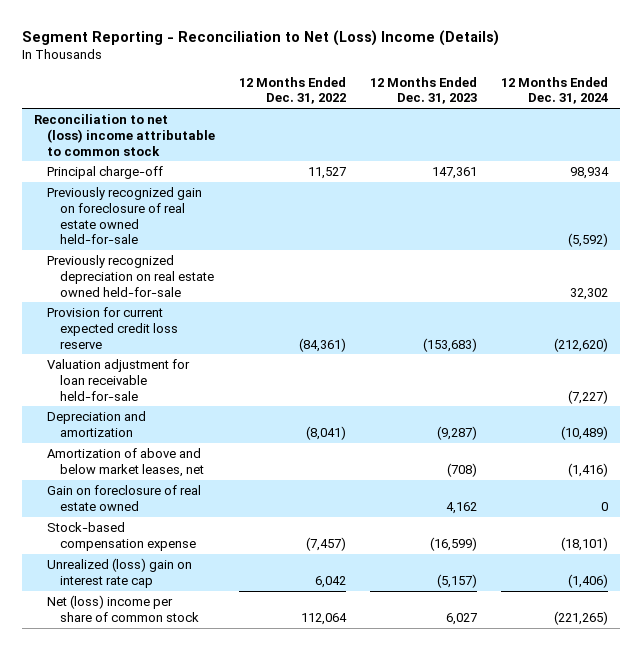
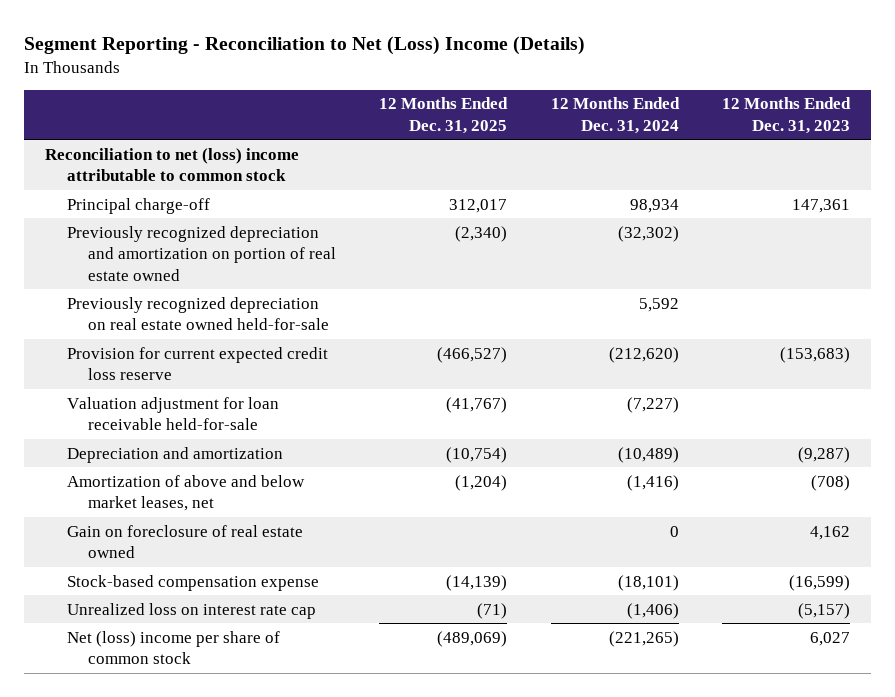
- | 12 Months Ended Dec. 31, 2022 | 12 Months Ended Dec. 31, 2023 | 12 Months Ended Dec. 31, 2024
+ | 12 Months Ended Dec. 31, 2025 | 12 Months Ended Dec. 31, 2024 | 12 Months Ended Dec. 31, 2023
- Previously recognized gain on foreclosure of real estate owned held-for-sale | | | (5,592)
- Previously recognized depreciation on real estate owned held-for-sale | | | 32,302
+ Previously recognized depreciation and amortization on portion of real estate owned | (2,340) | (32,302) |
+ Previously recognized depreciation on real estate owned held-for-sale | | 5,592 |
- Unrealized (loss) gain on interest rate cap | 6,042 | (5,157) | (1,406)
+ Unrealized loss on interest rate cap | (71) | (1,406) | (5,157)

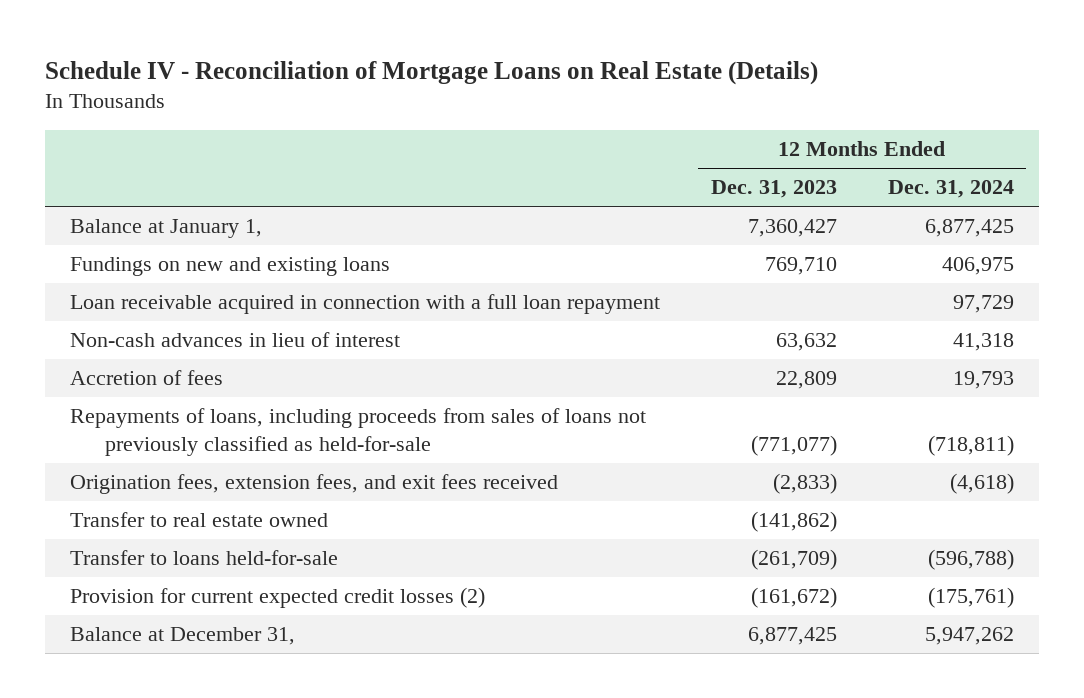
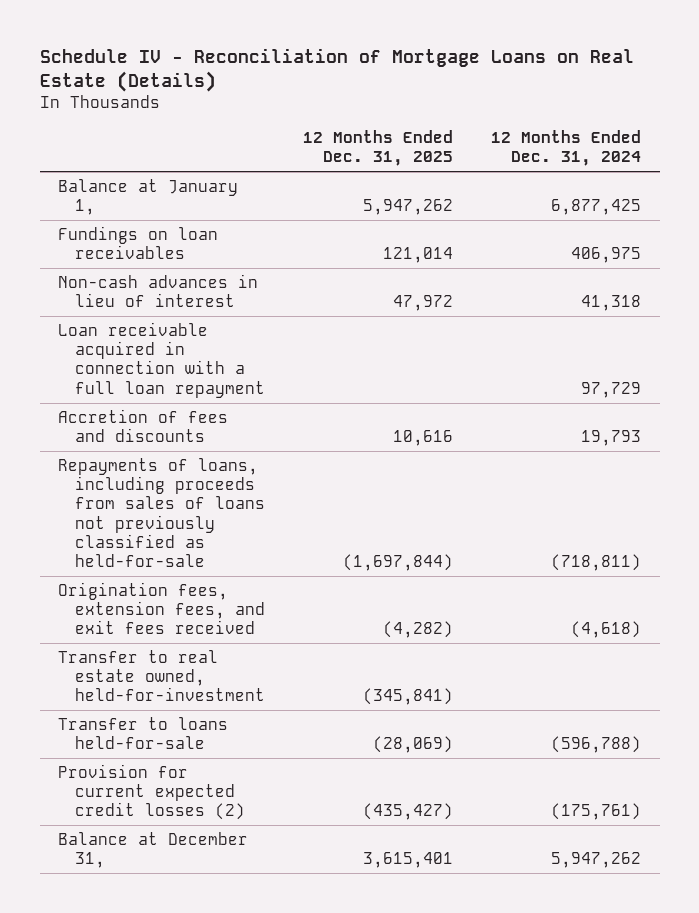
- | 12 Months Ended Dec. 31, 2023 | 12 Months Ended Dec. 31, 2024
+ | 12 Months Ended Dec. 31, 2025 | 12 Months Ended Dec. 31, 2024
- Fundings on new and existing loans | 769,710 | 406,975
+ Fundings on loan receivables | 121,014 | 406,975
- Accretion of fees | 22,809 | 19,793
moved down: Loan receivable acquired in connection with a full loan repayment | | 97,729
+ Accretion of fees and discounts | 10,616 | 19,793
- Transfer to real estate owned | (141,862) |
+ Transfer to real estate owned, held-for-investment | (345,841) |

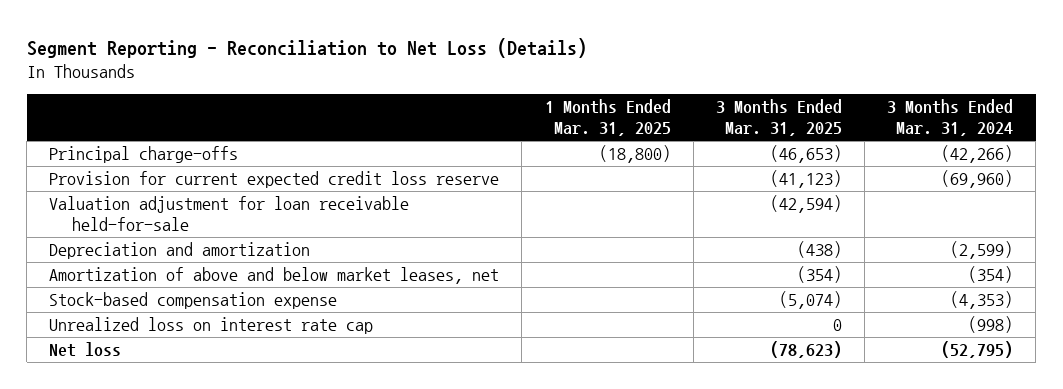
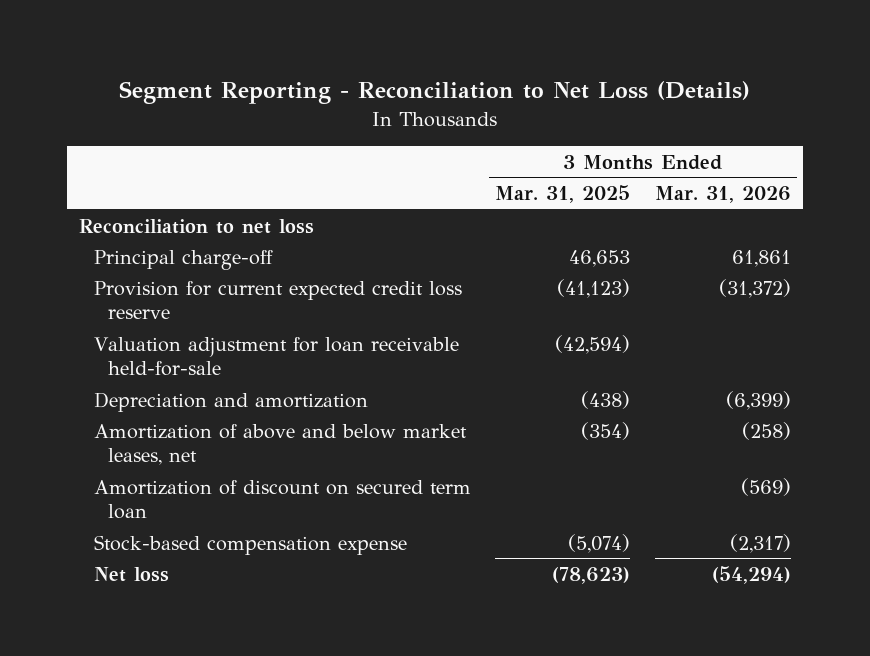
- | 1 Months Ended Mar. 31, 2025 | 3 Months Ended Mar. 31, 2025 | 3 Months Ended Mar. 31, 2024
+ | 3 Months Ended Mar. 31, 2025 | 3 Months Ended Mar. 31, 2026
- Principal charge-offs | (18,800) | (46,653) | (42,266)
+ Reconciliation to net loss
+ Principal charge-off | 46,653 | 61,861
+ Amortization of discount on secured term loan | | (569)
- Unrealized loss on interest rate cap | | 0 | (998)

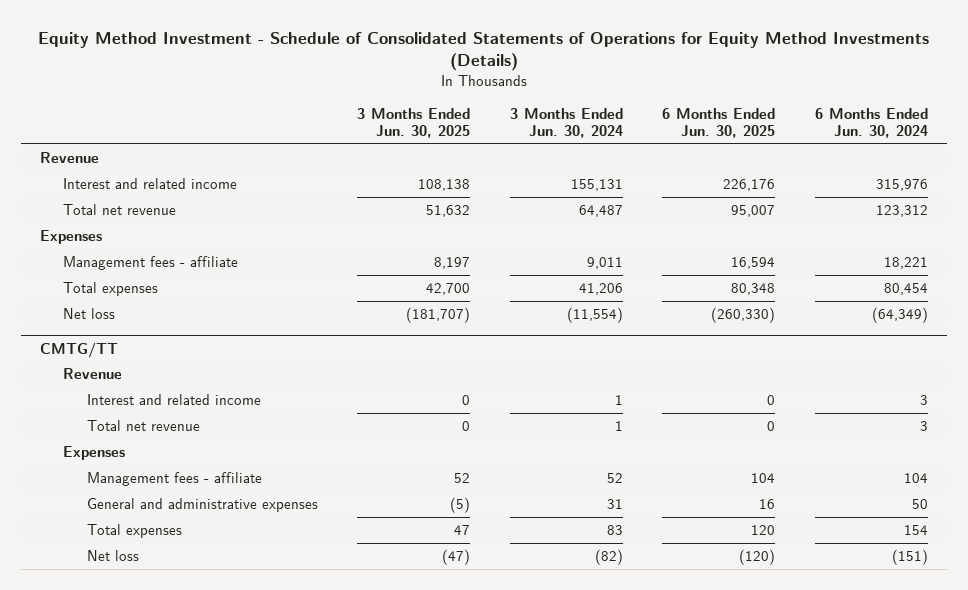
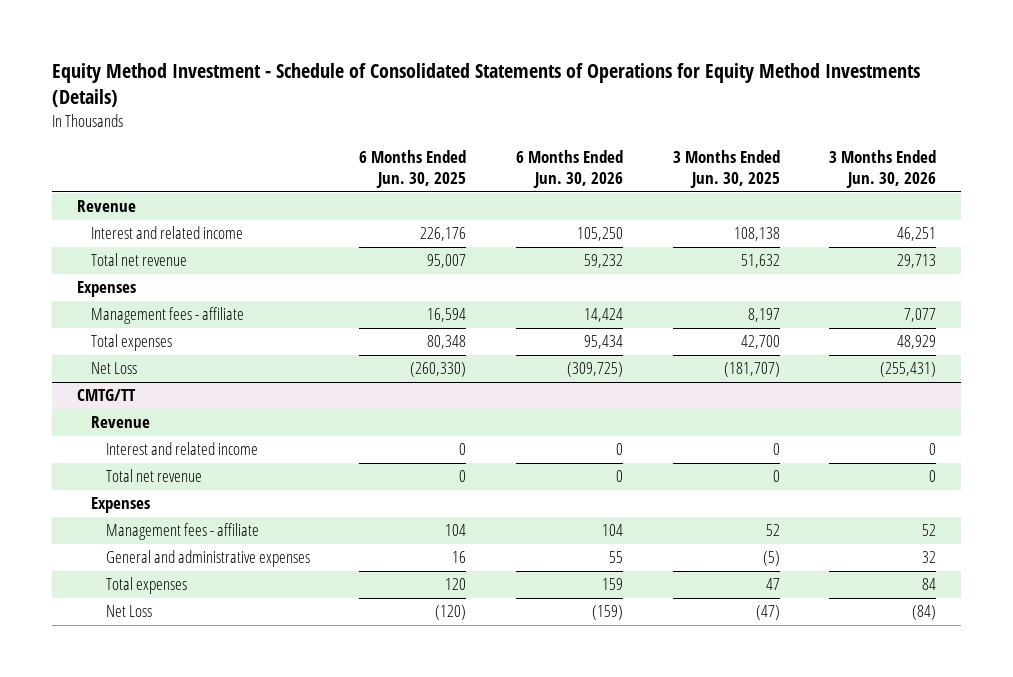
- | 3 Months Ended Jun. 30, 2025 | 3 Months Ended Jun. 30, 2024 | 6 Months Ended Jun. 30, 2025 | 6 Months Ended Jun. 30, 2024
+ | 6 Months Ended Jun. 30, 2025 | 6 Months Ended Jun. 30, 2026 | 3 Months Ended Jun. 30, 2025 | 3 Months Ended Jun. 30, 2026
- Net loss | (181,707) | (11,554) | (260,330) | (64,349)
+ Net Loss | (260,330) | (309,725) | (181,707) | (255,431)
@ CMTG/TT
- Net loss | (47) | (82) | (120) | (151)
+ Net Loss | (120) | (159) | (47) | (84)

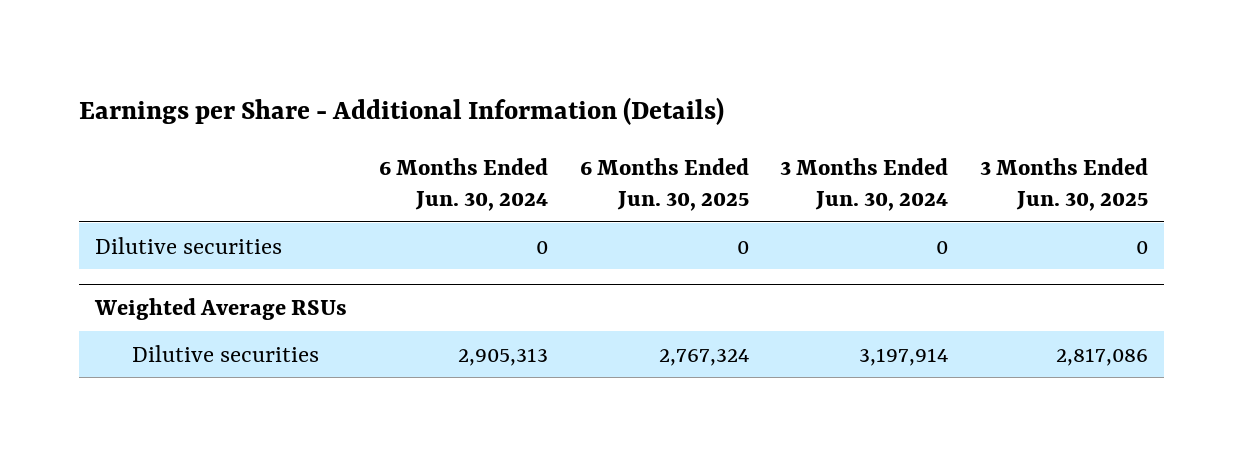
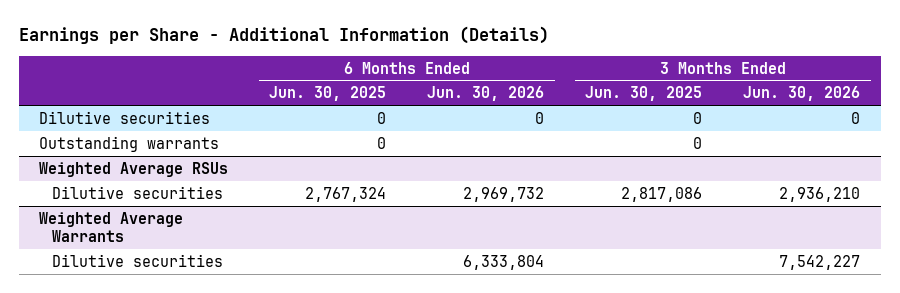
- | 6 Months Ended Jun. 30, 2024 | 6 Months Ended Jun. 30, 2025 | 3 Months Ended Jun. 30, 2024 | 3 Months Ended Jun. 30, 2025
+ | 6 Months Ended Jun. 30, 2025 | 6 Months Ended Jun. 30, 2026 | 3 Months Ended Jun. 30, 2025 | 3 Months Ended Jun. 30, 2026
+ Outstanding warrants | 0 | | 0 |
+ Weighted Average Warrants
+ Dilutive securities | | 6,333,804 | | 7,542,227

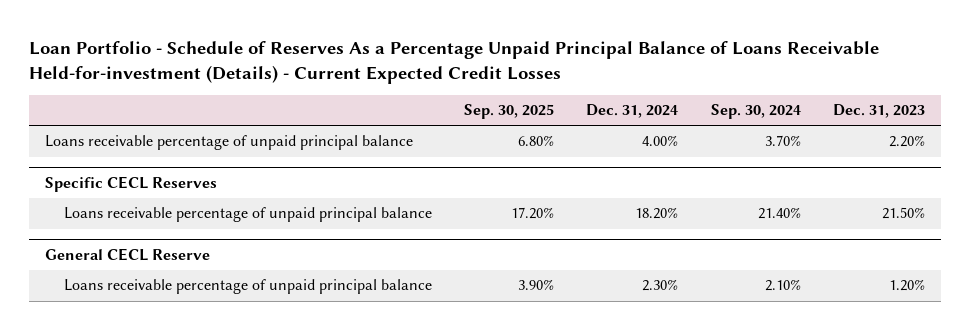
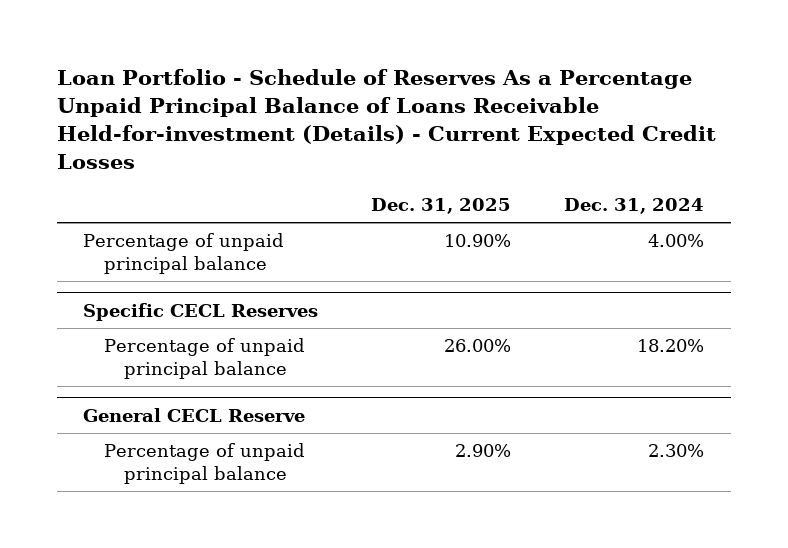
- | Sep. 30, 2025 | Dec. 31, 2024 | Sep. 30, 2024 | Dec. 31, 2023
+ | Dec. 31, 2025 | Dec. 31, 2024
- Loans receivable percentage of unpaid principal balance | 6.80% | 4.00% | 3.70% | 2.20%
+ Percentage of unpaid principal balance | 10.90% | 4.00%
@ Specific CECL Reserves
- Loans receivable percentage of unpaid principal balance | 17.20% | 18.20% | 21.40% | 21.50%
+ Percentage of unpaid principal balance | 26.00% | 18.20%
@ General CECL Reserve
- Loans receivable percentage of unpaid principal balance | 3.90% | 2.30% | 2.10% | 1.20%
+ Percentage of unpaid principal balance | 2.90% | 2.30%

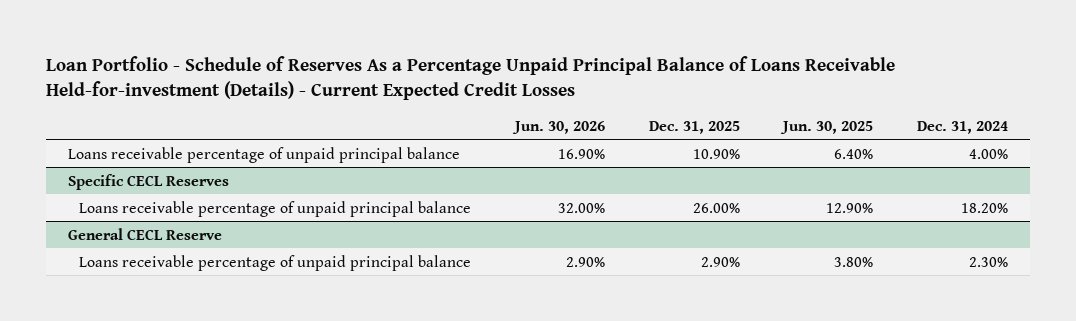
- | Dec. 31, 2025 | Dec. 31, 2024
+ | Jun. 30, 2026 | Dec. 31, 2025 | Jun. 30, 2025 | Dec. 31, 2024
- Percentage of unpaid principal balance | 10.90% | 4.00%
+ Loans receivable percentage of unpaid principal balance | 16.90% | 10.90% | 6.40% | 4.00%
@ Specific CECL Reserves
- Percentage of unpaid principal balance | 26.00% | 18.20%
+ Loans receivable percentage of unpaid principal balance | 32.00% | 26.00% | 12.90% | 18.20%
@ General CECL Reserve
- Percentage of unpaid principal balance | 2.90% | 2.30%
+ Loans receivable percentage of unpaid principal balance | 2.90% | 2.90% | 3.80% | 2.30%

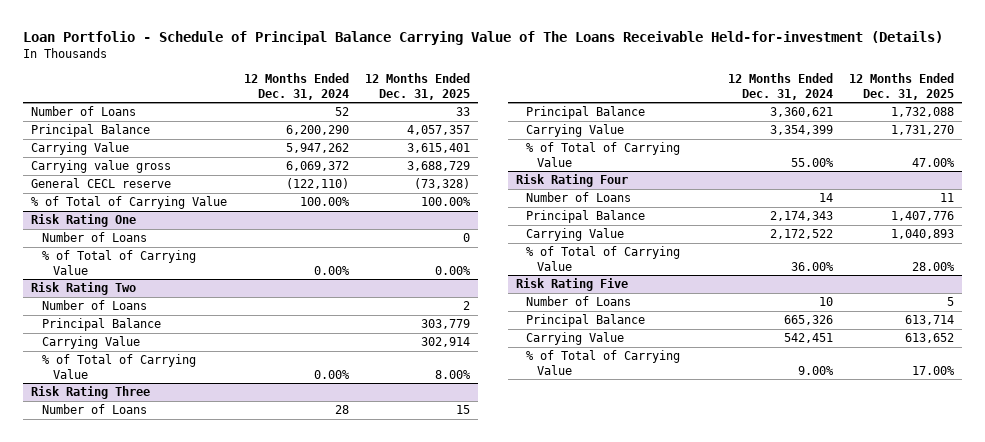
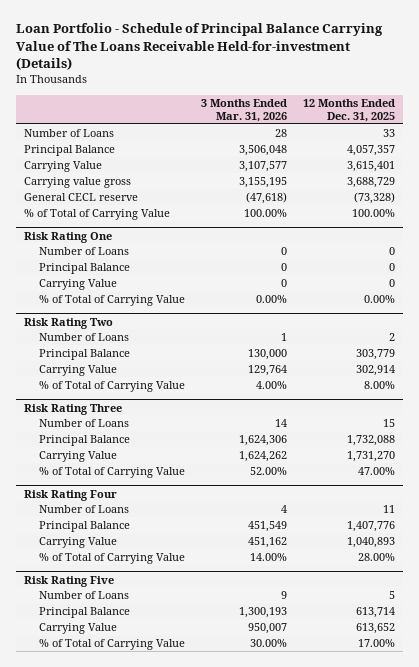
- | 12 Months Ended Dec. 31, 2024 | 12 Months Ended Dec. 31, 2025
+ | 3 Months Ended Mar. 31, 2026 | 12 Months Ended Dec. 31, 2025
@ Risk Rating One
+ Principal Balance | 0 | 0
+ Carrying Value | 0 | 0

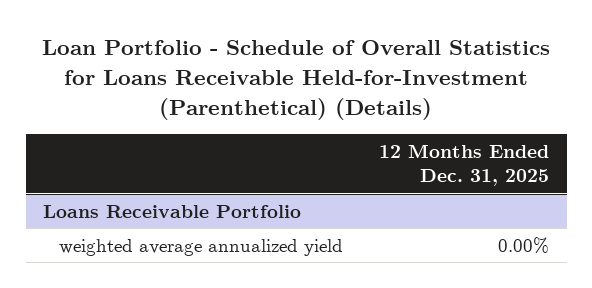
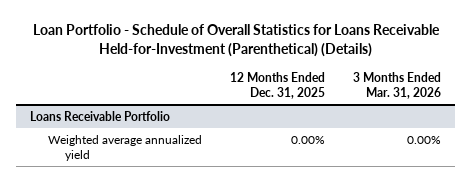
- | 12 Months Ended Dec. 31, 2025
+ | 12 Months Ended Dec. 31, 2025 | 3 Months Ended Mar. 31, 2026
@ Loans Receivable Portfolio
- weighted average annualized yield | 0.00%
+ Weighted average annualized yield | 0.00% | 0.00%

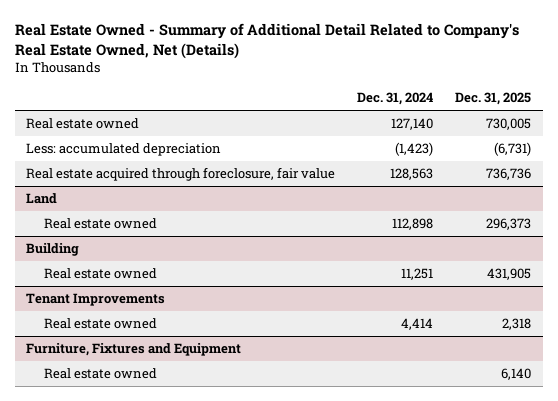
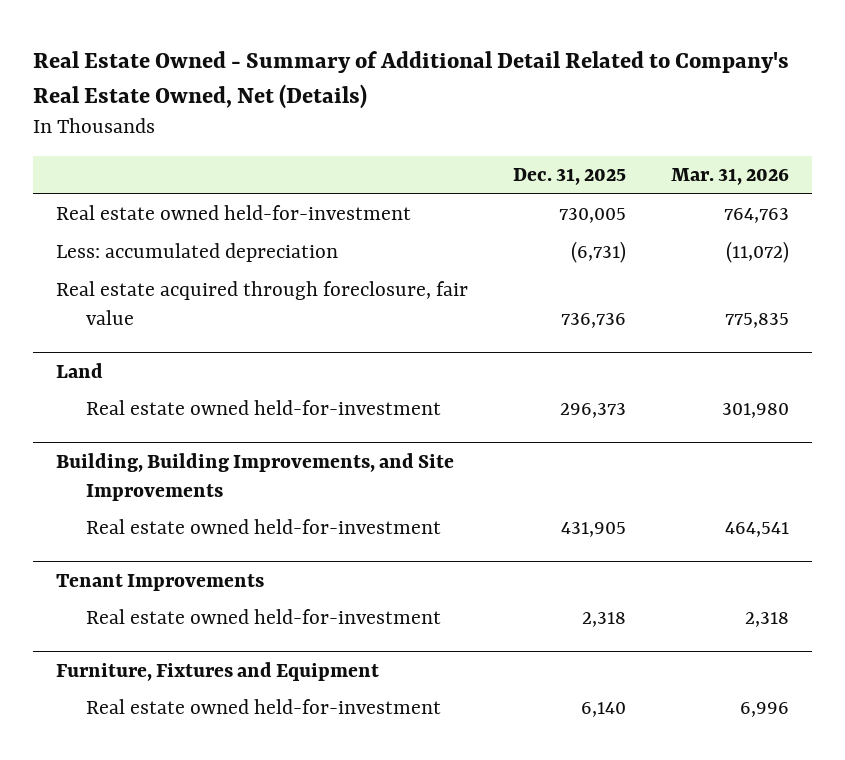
- | Dec. 31, 2024 | Dec. 31, 2025
+ | Dec. 31, 2025 | Mar. 31, 2026
- Real estate owned | 127,140 | 730,005
+ Real estate owned held-for-investment | 730,005 | 764,763
@ Land
- Real estate owned | 112,898 | 296,373
- Building
- Real estate owned | 11,251 | 431,905
@ Land
+ Real estate owned held-for-investment | 296,373 | 301,980
+ Building, Building Improvements, and Site Improvements
+ Real estate owned held-for-investment | 431,905 | 464,541
@ Tenant Improvements
- Real estate owned | 4,414 | 2,318
+ Real estate owned held-for-investment | 2,318 | 2,318
@ Furniture, Fixtures and Equipment
- Real estate owned | | 6,140
+ Real estate owned held-for-investment | 6,140 | 6,996

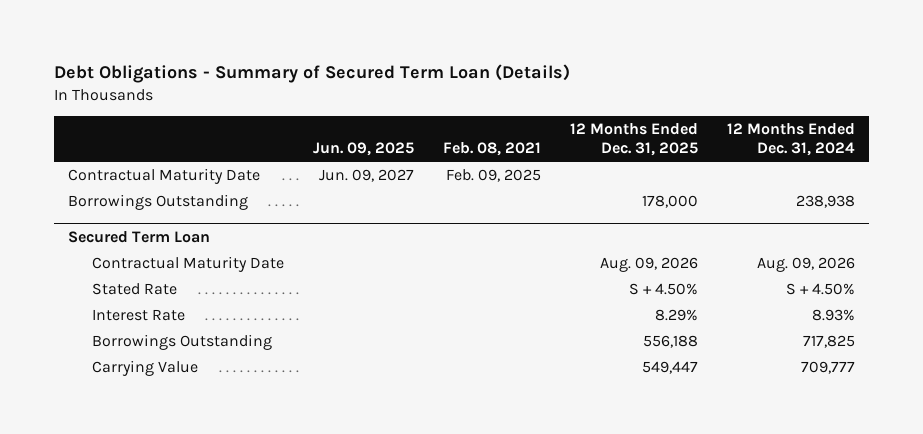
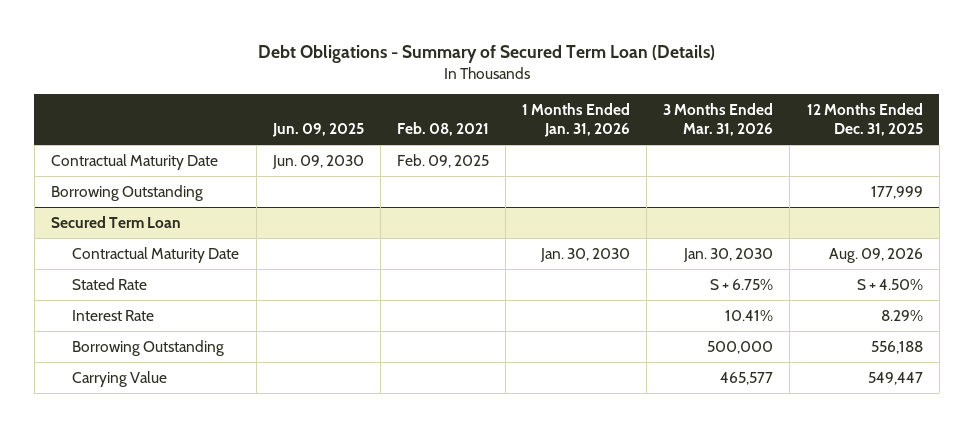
- | Jun. 09, 2025 | Feb. 08, 2021 | 12 Months Ended Dec. 31, 2025 | 12 Months Ended Dec. 31, 2024
+ | Jun. 09, 2025 | Feb. 08, 2021 | 1 Months Ended Jan. 31, 2026 | 3 Months Ended Mar. 31, 2026 | 12 Months Ended Dec. 31, 2025
- Contractual Maturity Date | Jun. 09, 2027 | Feb. 09, 2025 | |
- Borrowings Outstanding | | | 178,000 | 238,938
+ Contractual Maturity Date | Jun. 09, 2030 | Feb. 09, 2025 | | |
+ Borrowing Outstanding | | | | | 177,999
@ Secured Term Loan
- Borrowings Outstanding | | | 556,188 | 717,825
+ Borrowing Outstanding | | | | 500,000 | 556,188

